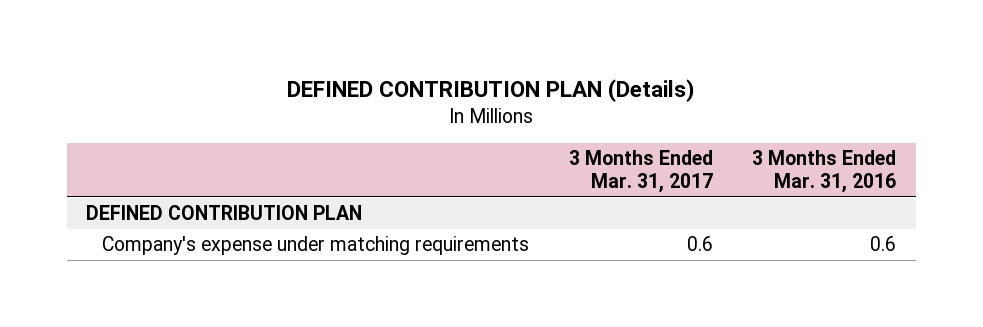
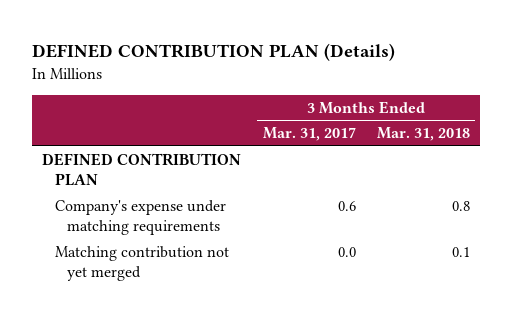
- | 3 Months Ended Mar. 31, 2017 | 3 Months Ended Mar. 31, 2016
+ | 3 Months Ended Mar. 31, 2017 | 3 Months Ended Mar. 31, 2018
+ Matching contribution not yet merged | 0.0 | 0.1

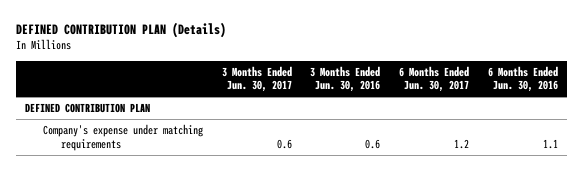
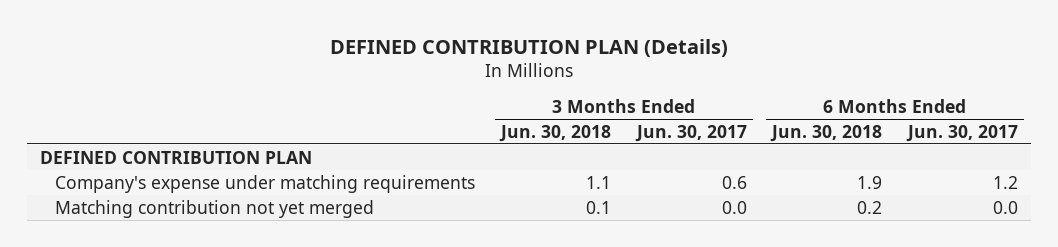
- | 3 Months Ended Jun. 30, 2017 | 3 Months Ended Jun. 30, 2016 | 6 Months Ended Jun. 30, 2017 | 6 Months Ended Jun. 30, 2016
+ | 3 Months Ended Jun. 30, 2018 | 3 Months Ended Jun. 30, 2017 | 6 Months Ended Jun. 30, 2018 | 6 Months Ended Jun. 30, 2017
+ Matching contribution not yet merged | 0.1 | 0.0 | 0.2 | 0.0

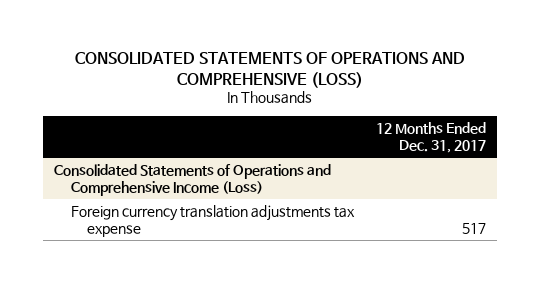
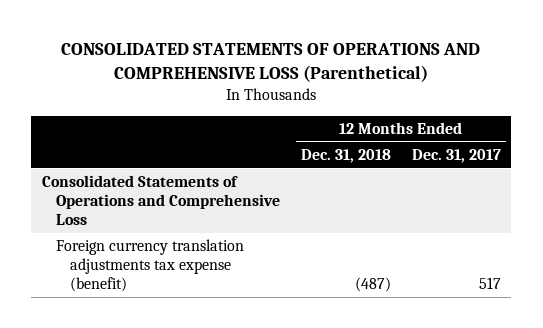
- CONSOLIDATED STATEMENTS OF OPERATIONS AND COMPREHENSIVE (LOSS)
+ CONSOLIDATED STATEMENTS OF OPERATIONS AND COMPREHENSIVE LOSS (Parenthetical)
- | 12 Months Ended Dec. 31, 2017
+ | 12 Months Ended Dec. 31, 2018 | 12 Months Ended Dec. 31, 2017
- Consolidated Statements of Operations and Comprehensive Income (Loss)
- Foreign currency translation adjustments tax expense | 517
+ Consolidated Statements of Operations and Comprehensive Loss
+ Foreign currency translation adjustments tax expense (benefit) | (487) | 517

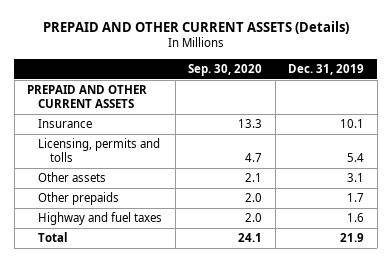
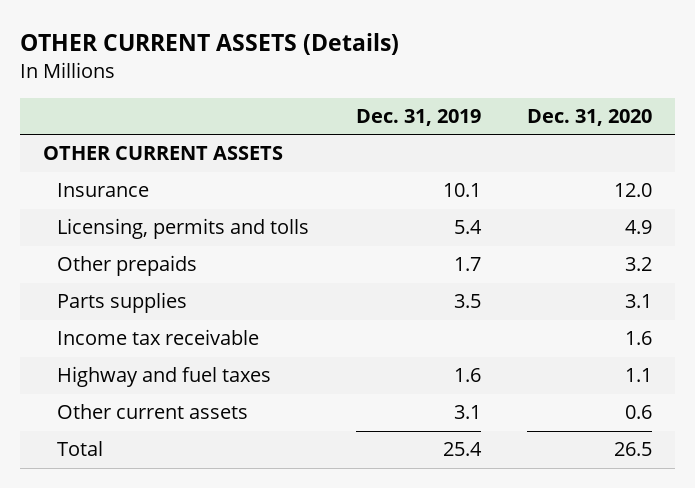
- PREPAID AND OTHER CURRENT ASSETS (Details)
+ OTHER CURRENT ASSETS (Details)
- | Sep. 30, 2020 | Dec. 31, 2019
+ | Dec. 31, 2019 | Dec. 31, 2020
- PREPAID AND OTHER CURRENT ASSETS
+ OTHER CURRENT ASSETS
- Other assets | 2.1 | 3.1
+ Parts supplies | 3.5 | 3.1
+ Income tax receivable | | 1.6
- Total | 24.1 | 21.9
+ Other current assets | 3.1 | 0.6
+ Total | 25.4 | 26.5

